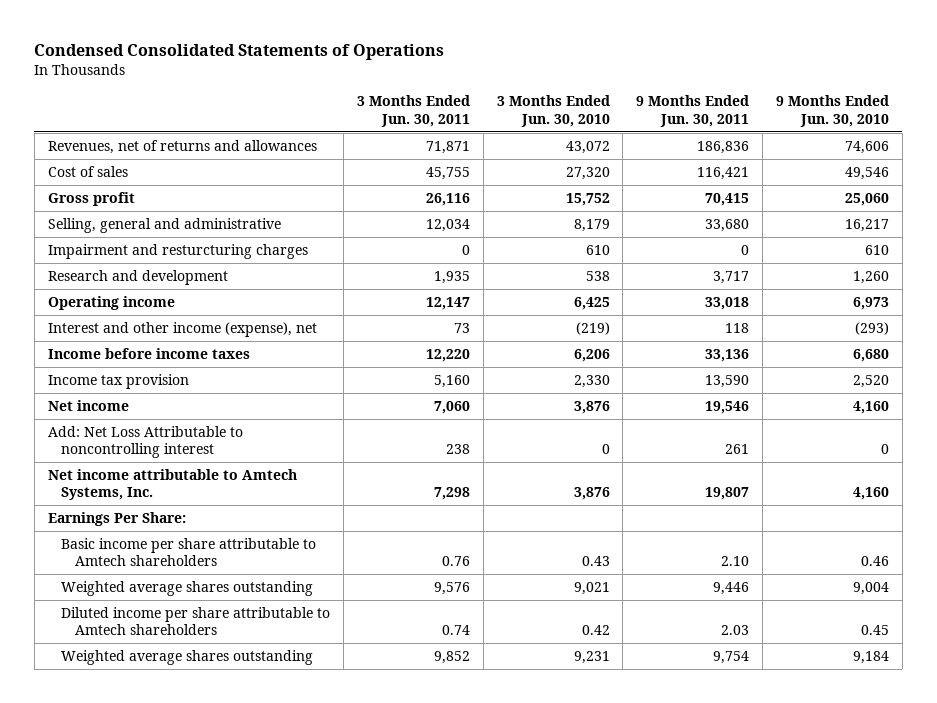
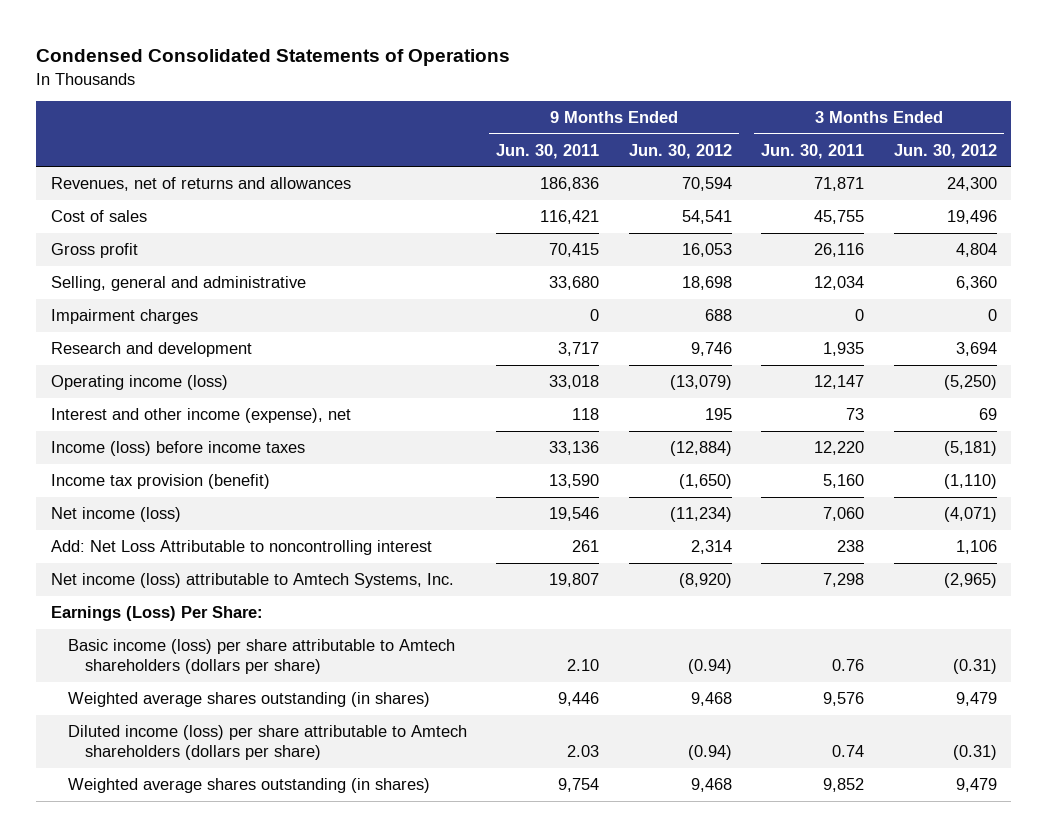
- | 3 Months Ended Jun. 30, 2011 | 3 Months Ended Jun. 30, 2010 | 9 Months Ended Jun. 30, 2011 | 9 Months Ended Jun. 30, 2010
+ | 9 Months Ended Jun. 30, 2011 | 9 Months Ended Jun. 30, 2012 | 3 Months Ended Jun. 30, 2011 | 3 Months Ended Jun. 30, 2012
- Impairment and resturcturing charges | 0 | 610 | 0 | 610
+ Impairment charges | 0 | 688 | 0 | 0
- Operating income | 12,147 | 6,425 | 33,018 | 6,973
+ Operating income (loss) | 33,018 | (13,079) | 12,147 | (5,250)
- Income before income taxes | 12,220 | 6,206 | 33,136 | 6,680
- Income tax provision | 5,160 | 2,330 | 13,590 | 2,520
- Net income | 7,060 | 3,876 | 19,546 | 4,160
+ Income (loss) before income taxes | 33,136 | (12,884) | 12,220 | (5,181)
+ Income tax provision (benefit) | 13,590 | (1,650) | 5,160 | (1,110)
+ Net income (loss) | 19,546 | (11,234) | 7,060 | (4,071)
- Net income attributable to Amtech Systems, Inc. | 7,298 | 3,876 | 19,807 | 4,160
- Earnings Per Share:
- Basic income per share attributable to Amtech shareholders | 0.76 | 0.43 | 2.10 | 0.46
- Weighted average shares outstanding | 9,576 | 9,021 | 9,446 | 9,004
- Diluted income per share attributable to Amtech shareholders | 0.74 | 0.42 | 2.03 | 0.45
- Weighted average shares outstanding | 9,852 | 9,231 | 9,754 | 9,184
+ Net income (loss) attributable to Amtech Systems, Inc. | 19,807 | (8,920) | 7,298 | (2,965)
+ Earnings (Loss) Per Share:
+ Basic income (loss) per share attributable to Amtech shareholders (dollars per share) | 2.10 | (0.94) | 0.76 | (0.31)
+ Weighted average shares outstanding (in shares) | 9,446 | 9,468 | 9,576 | 9,479
+ Diluted income (loss) per share attributable to Amtech shareholders (dollars per share) | 2.03 | (0.94) | 0.74 | (0.31)
+ Weighted average shares outstanding (in shares) | 9,754 | 9,468 | 9,852 | 9,479

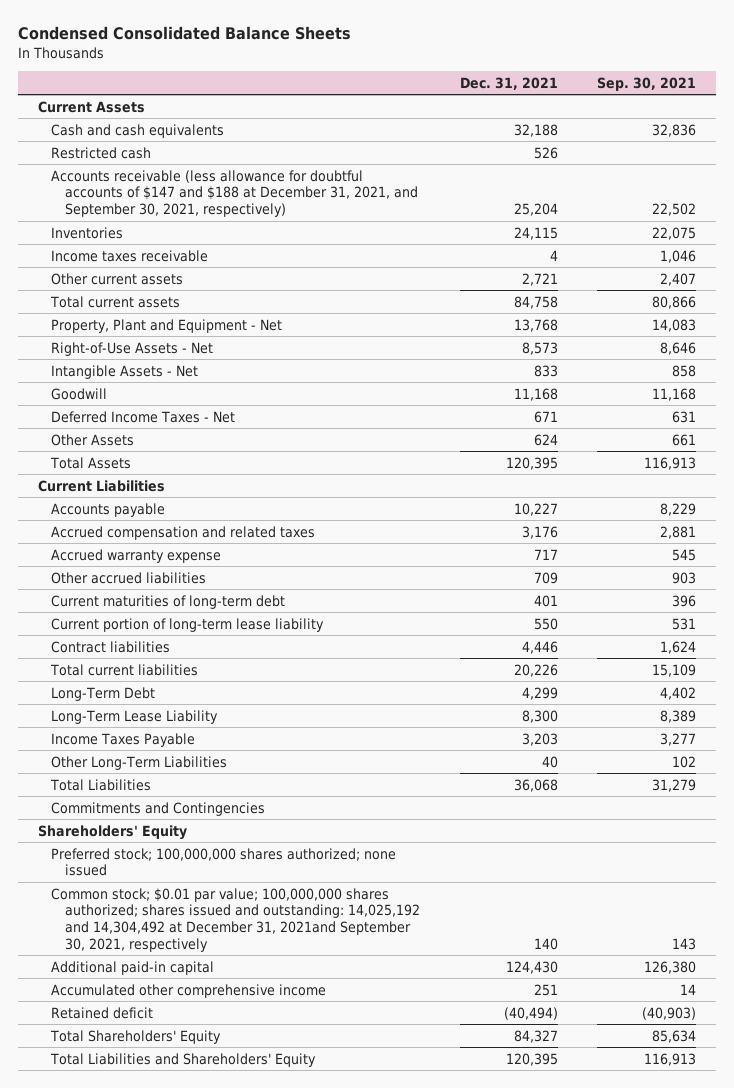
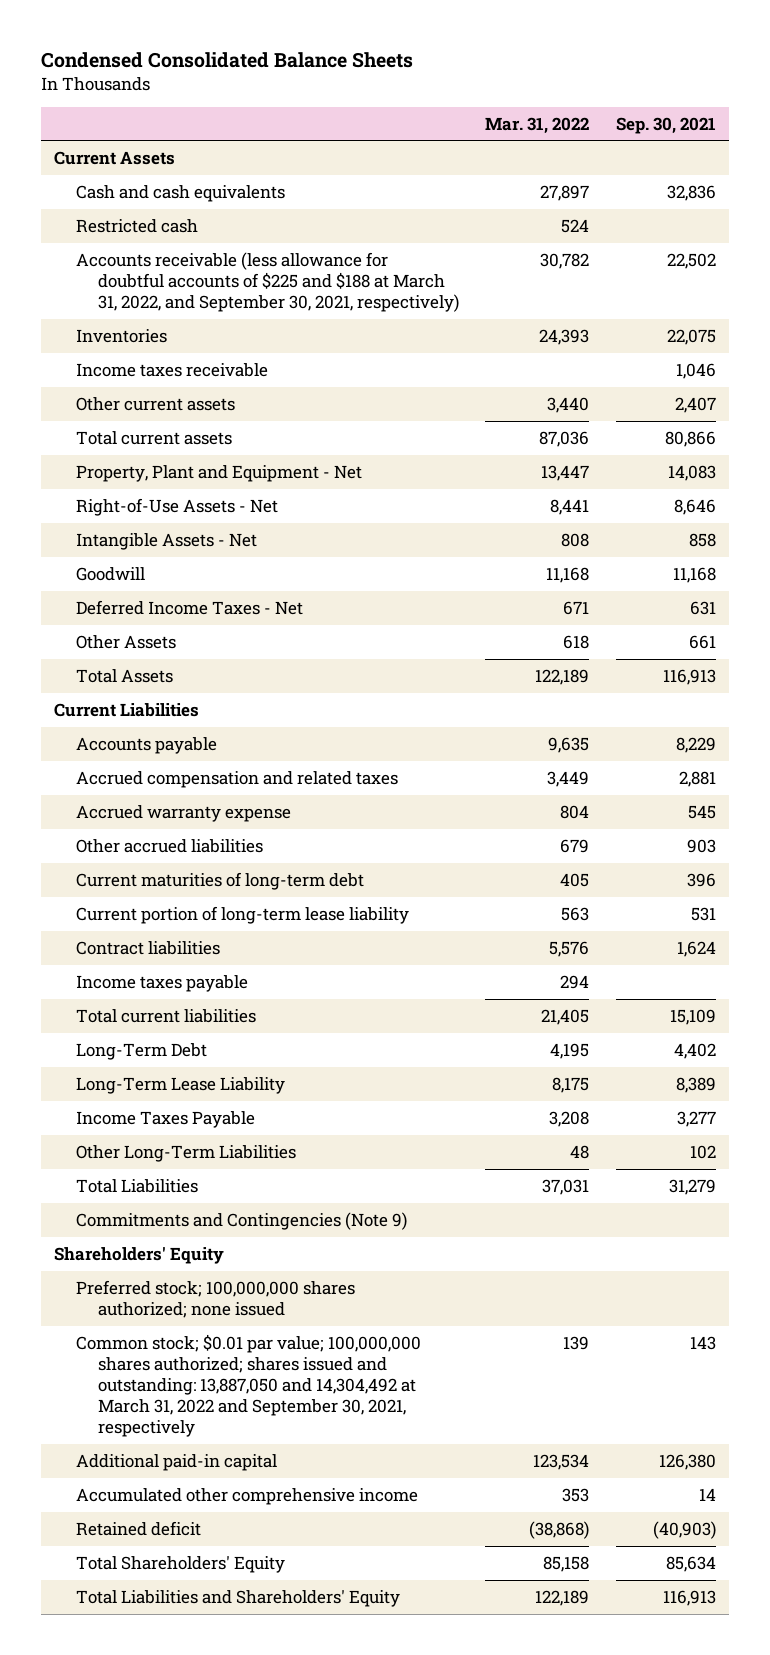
- | Dec. 31, 2021 | Sep. 30, 2021
+ | Mar. 31, 2022 | Sep. 30, 2021
- Accounts receivable (less allowance for doubtful accounts of $147 and $188 at December 31, 2021, and September 30, 2021, respectively) | 25,204 | 22,502
+ Accounts receivable (less allowance for doubtful accounts of $225 and $188 at March 31, 2022, and September 30, 2021, respectively) | 30,782 | 22,502
+ Income taxes payable | 294 |
- Commitments and Contingencies
+ Commitments and Contingencies (Note 9)
- Common stock; $0.01 par value; 100,000,000 shares authorized; shares issued and outstanding: 14,025,192 and 14,304,492 at December 31, 2021and September 30, 2021, respectively | 140 | 143
+ Common stock; $0.01 par value; 100,000,000 shares authorized; shares issued and outstanding: 13,887,050 and 14,304,492 at March 31, 2022 and September 30, 2021, respectively | 139 | 143

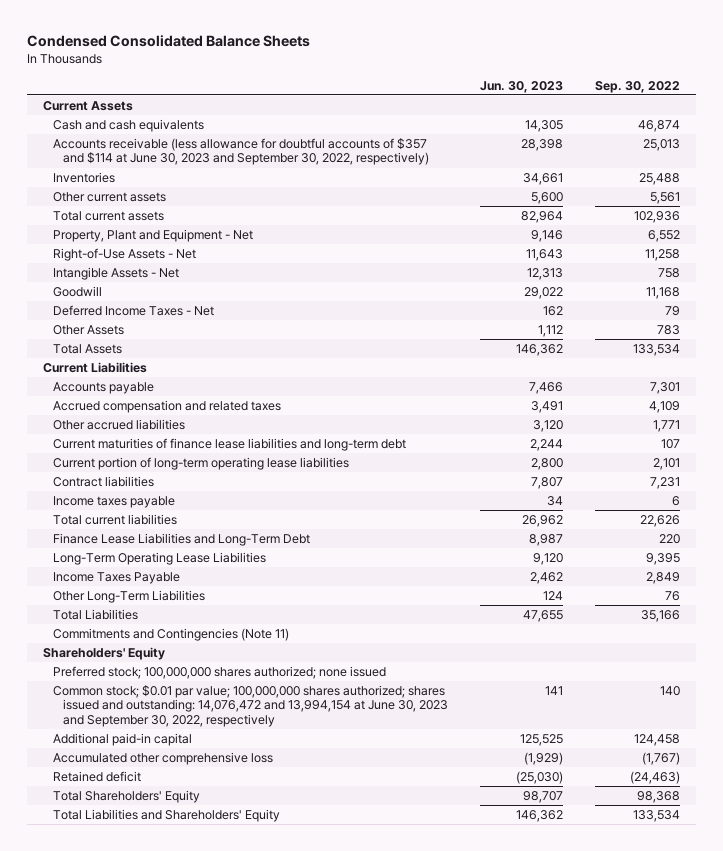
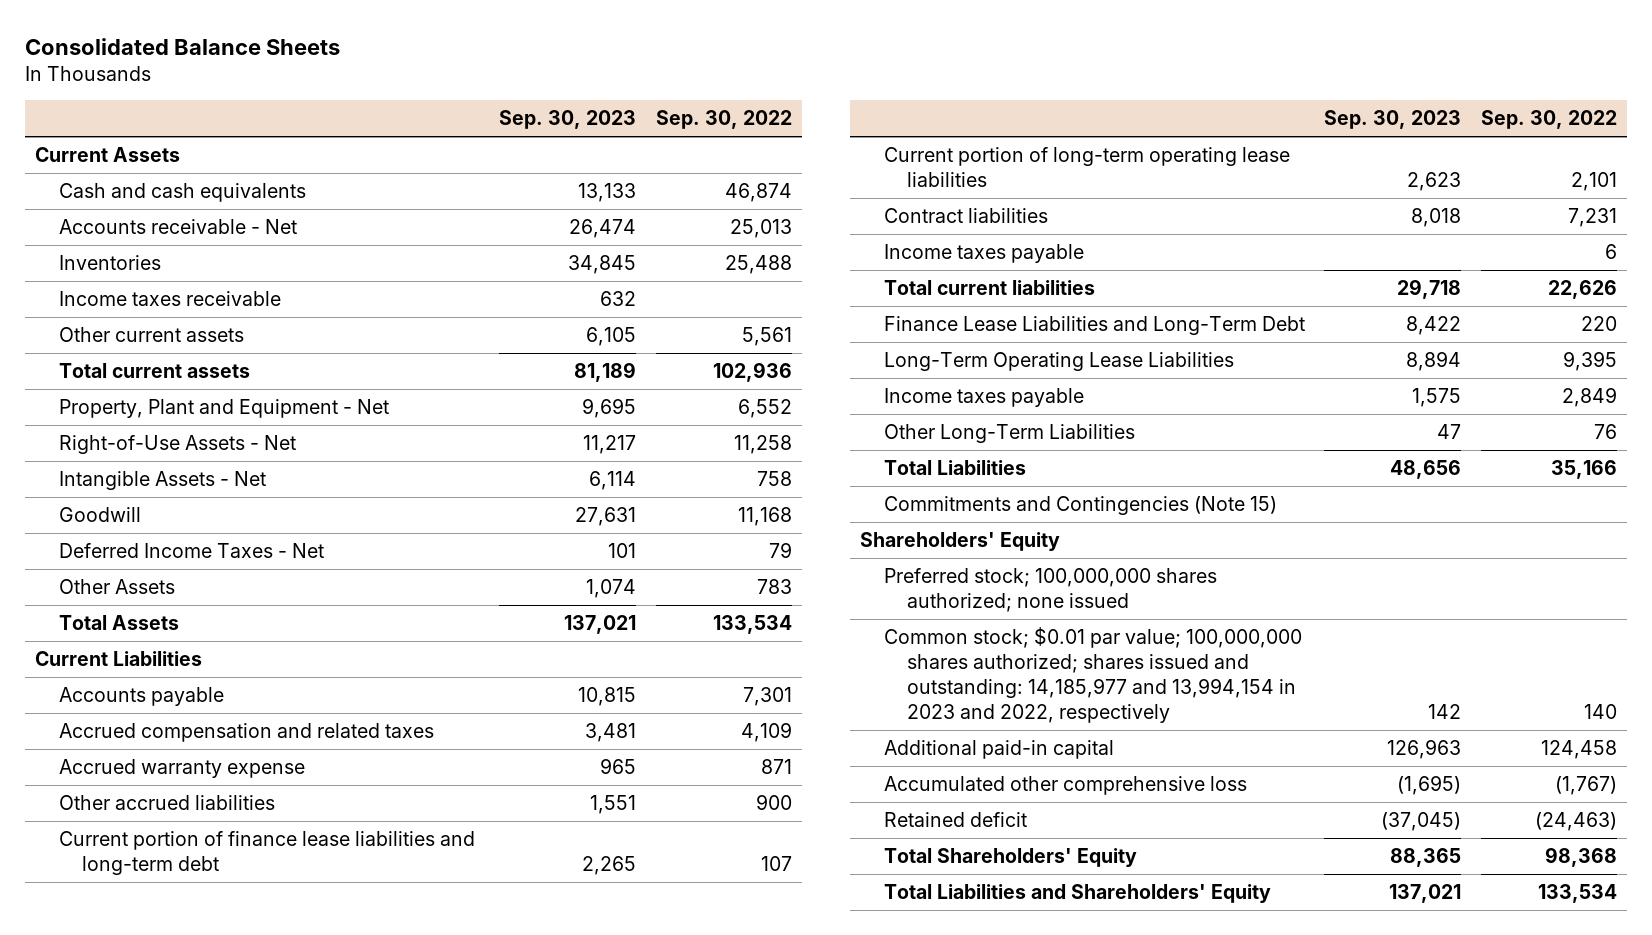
- Condensed Consolidated Balance Sheets
+ Consolidated Balance Sheets
- | Jun. 30, 2023 | Sep. 30, 2022
+ | Sep. 30, 2023 | Sep. 30, 2022
- Accounts receivable (less allowance for doubtful accounts of $357 and $114 at June 30, 2023 and September 30, 2022, respectively) | 28,398 | 25,013
+ Accounts receivable - Net | 26,474 | 25,013
+ Income taxes receivable | 632 |
- Other accrued liabilities | 3,120 | 1,771
- Current maturities of finance lease liabilities and long-term debt | 2,244 | 107
+ Accrued warranty expense | 965 | 871
+ Other accrued liabilities | 1,551 | 900
+ Current portion of finance lease liabilities and long-term debt | 2,265 | 107
- Income Taxes Payable | 2,462 | 2,849
+ Income taxes payable | 1,575 | 2,849
- Commitments and Contingencies (Note 11)
+ Commitments and Contingencies (Note 15)
- Common stock; $0.01 par value; 100,000,000 shares authorized; shares issued and outstanding: 14,076,472 and 13,994,154 at June 30, 2023 and September 30, 2022, respectively | 141 | 140
+ Common stock; $0.01 par value; 100,000,000 shares authorized; shares issued and outstanding: 14,185,977 and 13,994,154 in 2023 and 2022, respectively | 142 | 140

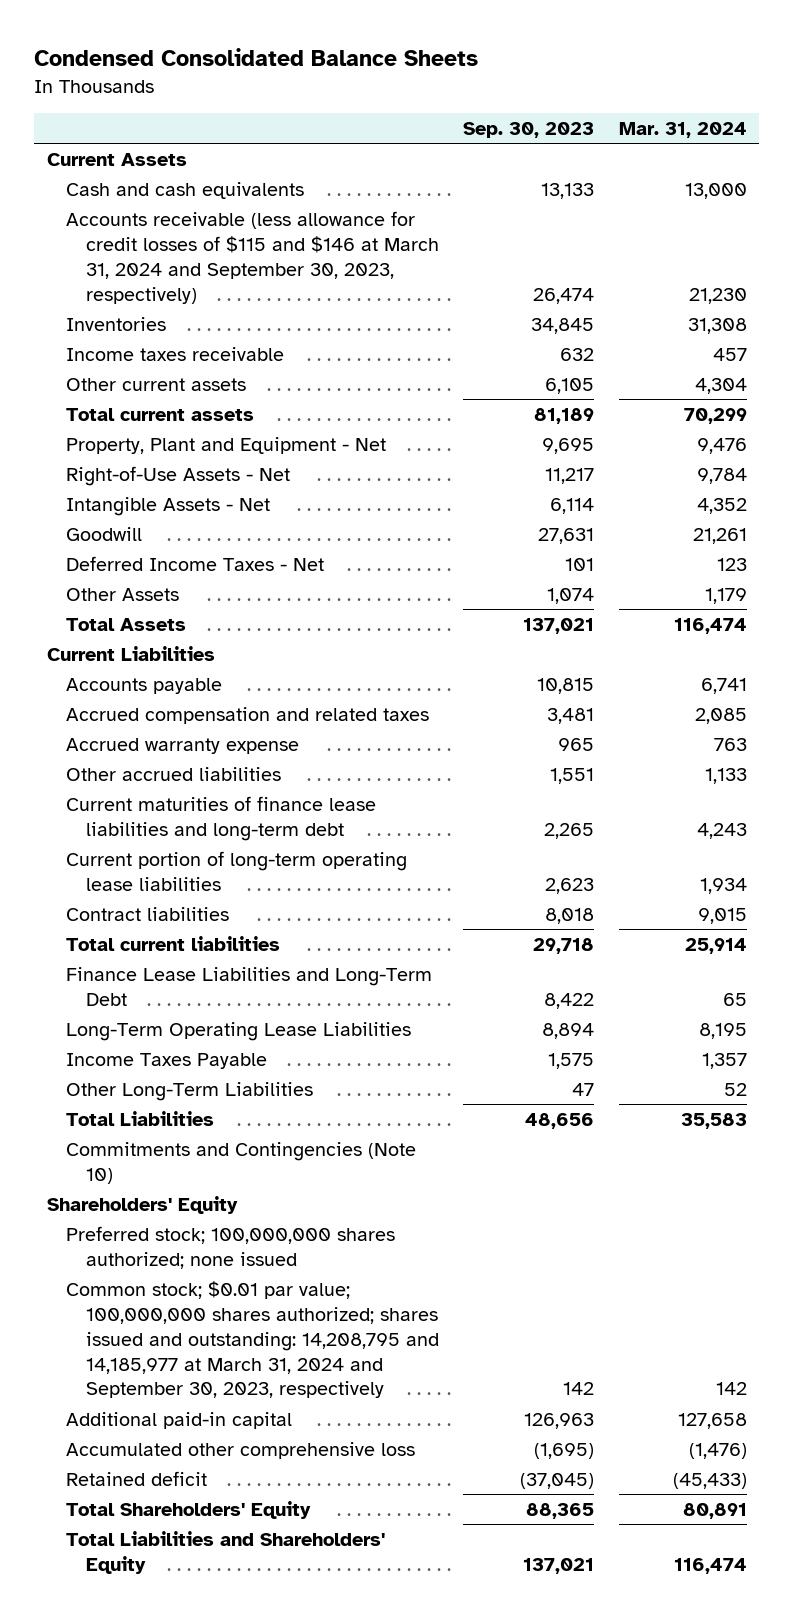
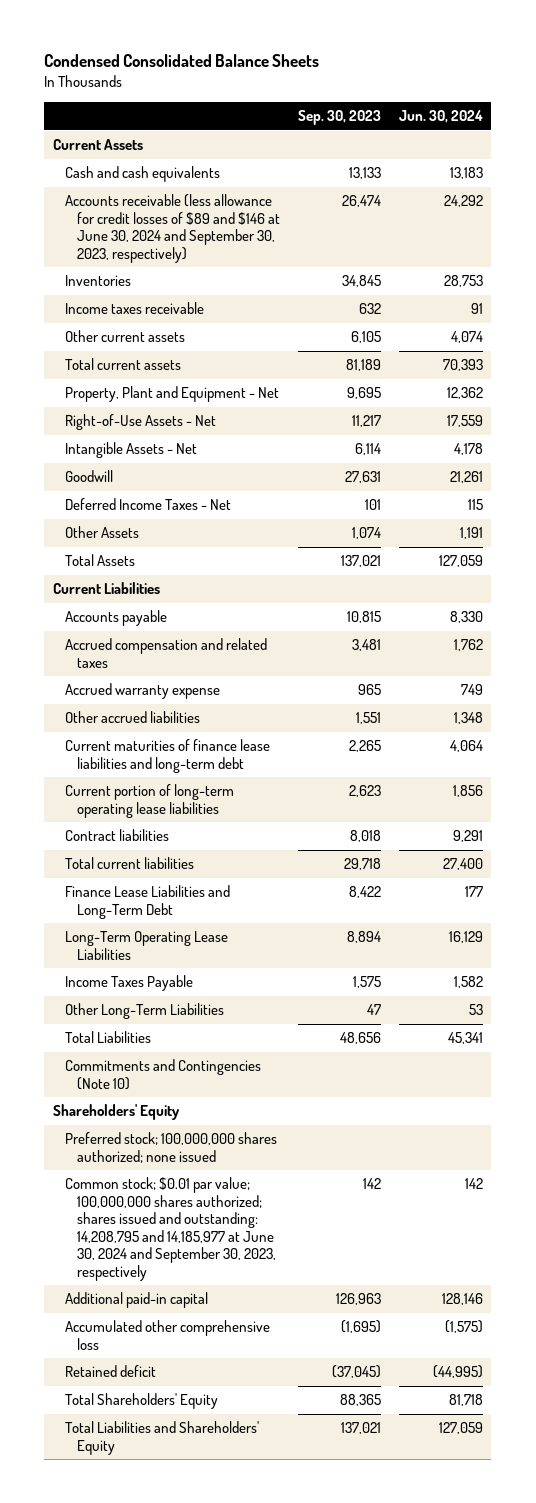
- | Sep. 30, 2023 | Mar. 31, 2024
+ | Sep. 30, 2023 | Jun. 30, 2024
- Accounts receivable (less allowance for credit losses of $115 and $146 at March 31, 2024 and September 30, 2023, respectively) | 26,474 | 21,230
+ Accounts receivable (less allowance for credit losses of $89 and $146 at June 30, 2024 and September 30, 2023, respectively) | 26,474 | 24,292
- Common stock; $0.01 par value; 100,000,000 shares authorized; shares issued and outstanding: 14,208,795 and 14,185,977 at March 31, 2024 and September 30, 2023, respectively | 142 | 142
+ Common stock; $0.01 par value; 100,000,000 shares authorized; shares issued and outstanding: 14,208,795 and 14,185,977 at June 30, 2024 and September 30, 2023, respectively | 142 | 142

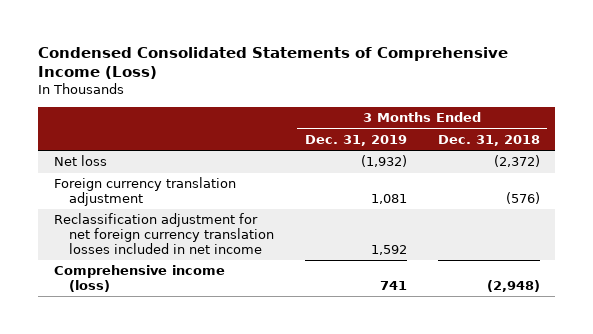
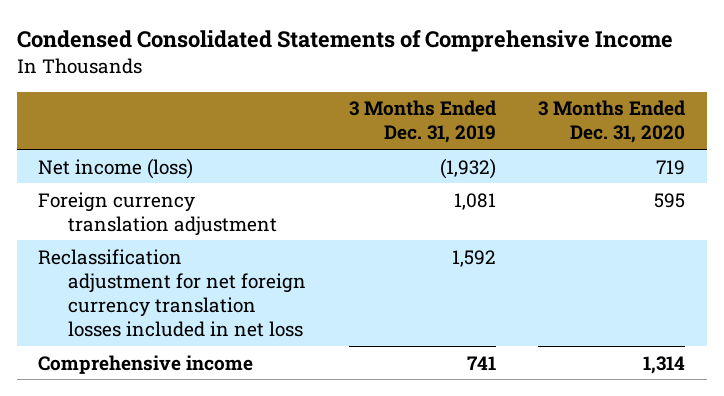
- Condensed Consolidated Statements of Comprehensive Income (Loss)
+ Condensed Consolidated Statements of Comprehensive Income
- | 3 Months Ended Dec. 31, 2019 | 3 Months Ended Dec. 31, 2018
+ | 3 Months Ended Dec. 31, 2019 | 3 Months Ended Dec. 31, 2020
- Net loss | (1,932) | (2,372)
+ Net income (loss) | (1,932) | 719
- Reclassification adjustment for net foreign currency translation losses included in net income | 1,592 |
- Comprehensive income (loss) | 741 | (2,948)
+ Reclassification adjustment for net foreign currency translation losses included in net loss | 1,592 |
+ Comprehensive income | 741 | 1,314

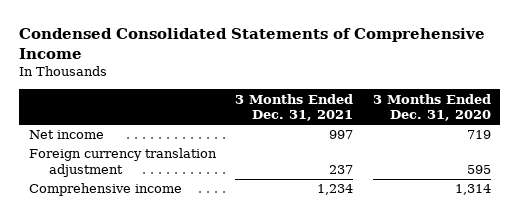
- | 3 Months Ended Dec. 31, 2019 | 3 Months Ended Dec. 31, 2020
+ | 3 Months Ended Dec. 31, 2021 | 3 Months Ended Dec. 31, 2020
- Net income (loss) | (1,932) | 719
+ Net income | 997 | 719
- Reclassification adjustment for net foreign currency translation losses included in net loss | 1,592 |

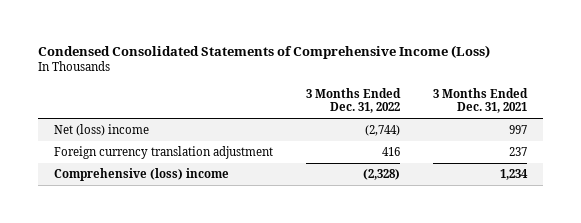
- Condensed Consolidated Statements of Comprehensive Income
+ Condensed Consolidated Statements of Comprehensive Income (Loss)
- | 3 Months Ended Dec. 31, 2021 | 3 Months Ended Dec. 31, 2020
+ | 3 Months Ended Dec. 31, 2022 | 3 Months Ended Dec. 31, 2021
- Net income | 997 | 719
+ Net (loss) income | (2,744) | 997
- Comprehensive income | 1,234 | 1,314
+ Comprehensive (loss) income | (2,328) | 1,234

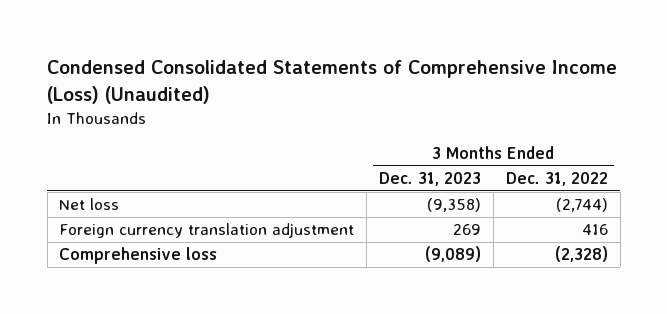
- Condensed Consolidated Statements of Comprehensive Income (Loss)
+ Condensed Consolidated Statements of Comprehensive Income (Loss) (Unaudited)
- | 3 Months Ended Dec. 31, 2022 | 3 Months Ended Dec. 31, 2021
+ | 3 Months Ended Dec. 31, 2023 | 3 Months Ended Dec. 31, 2022
- Net (loss) income | (2,744) | 997
+ Net loss | (9,358) | (2,744)
- Comprehensive (loss) income | (2,328) | 1,234
+ Comprehensive loss | (9,089) | (2,328)

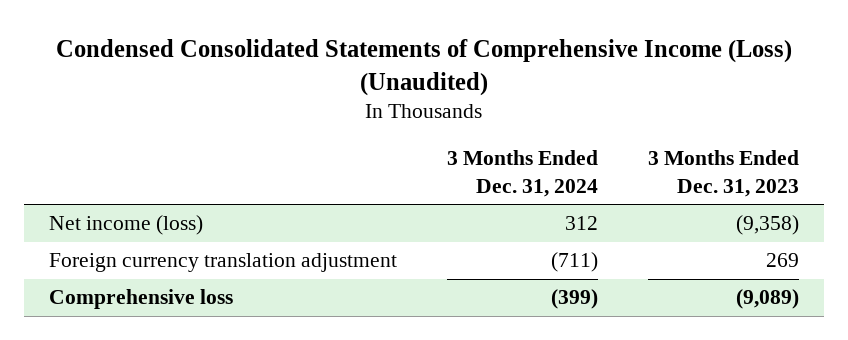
- | 3 Months Ended Dec. 31, 2023 | 3 Months Ended Dec. 31, 2022
+ | 3 Months Ended Dec. 31, 2024 | 3 Months Ended Dec. 31, 2023
- Net loss | (9,358) | (2,744)
+ Net income (loss) | 312 | (9,358)

